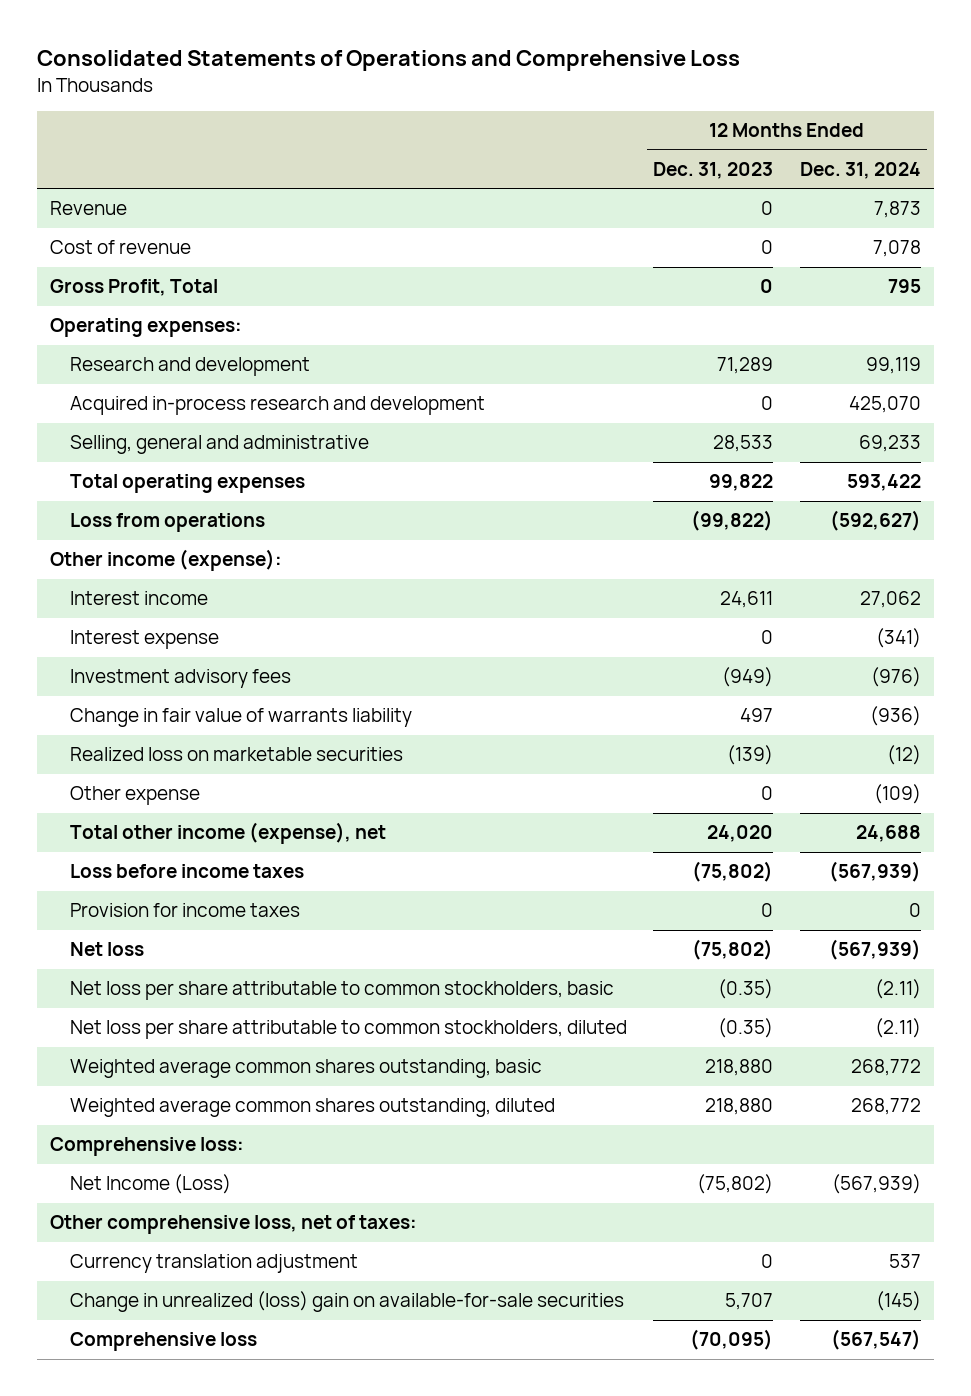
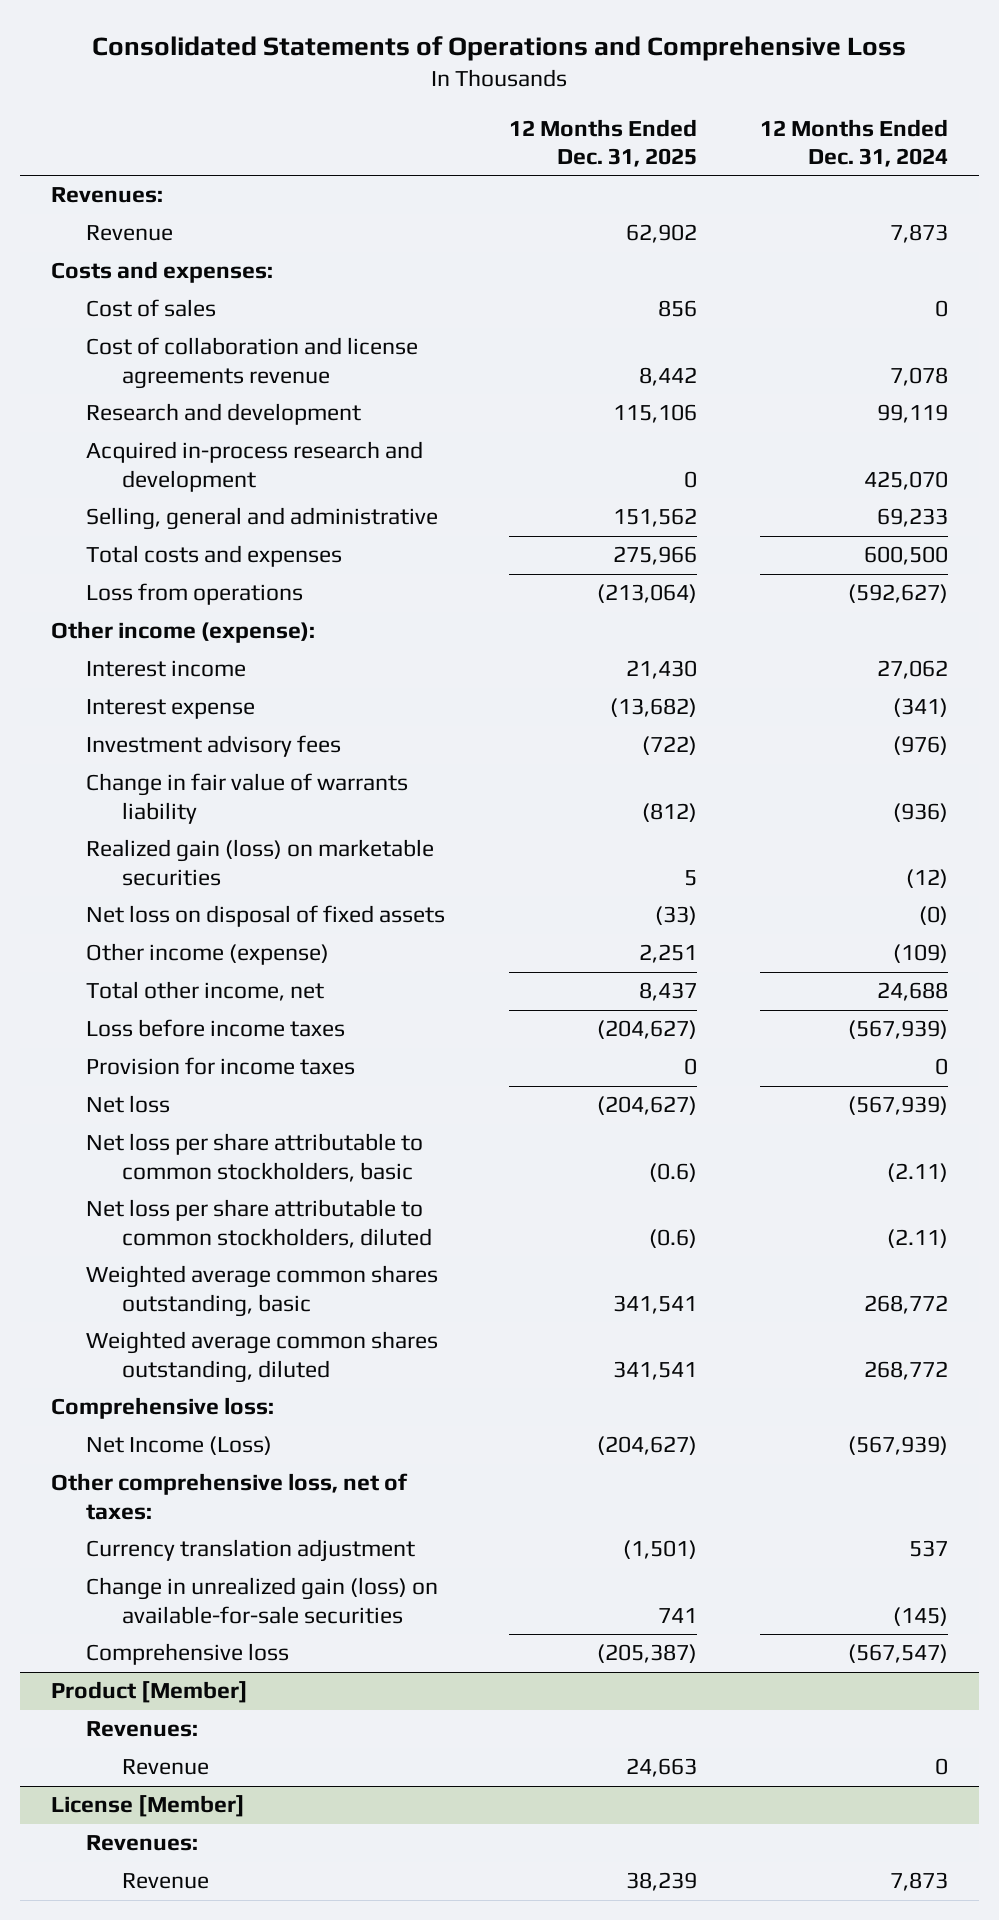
- | 12 Months Ended Dec. 31, 2023 | 12 Months Ended Dec. 31, 2024
+ | 12 Months Ended Dec. 31, 2025 | 12 Months Ended Dec. 31, 2024
+ Revenues:
- Cost of revenue | 0 | 7,078
- Gross Profit, Total | 0 | 795
- Operating expenses:
+ Costs and expenses:
+ Cost of sales | 856 | 0
+ Cost of collaboration and license agreements revenue | 8,442 | 7,078
- Total operating expenses | 99,822 | 593,422
+ Total costs and expenses | 275,966 | 600,500
- Realized loss on marketable securities | (139) | (12)
- Other expense | 0 | (109)
- Total other income (expense), net | 24,020 | 24,688
+ Realized gain (loss) on marketable securities | 5 | (12)
+ Net loss on disposal of fixed assets | (33) | (0)
+ Other income (expense) | 2,251 | (109)
+ Total other income, net | 8,437 | 24,688
- Change in unrealized (loss) gain on available-for-sale securities | 5,707 | (145)
+ Change in unrealized gain (loss) on available-for-sale securities | 741 | (145)
+ Product [Member]
+ Revenues:
+ Revenue | 24,663 | 0
+ License [Member]
+ Revenues:
+ Revenue | 38,239 | 7,873

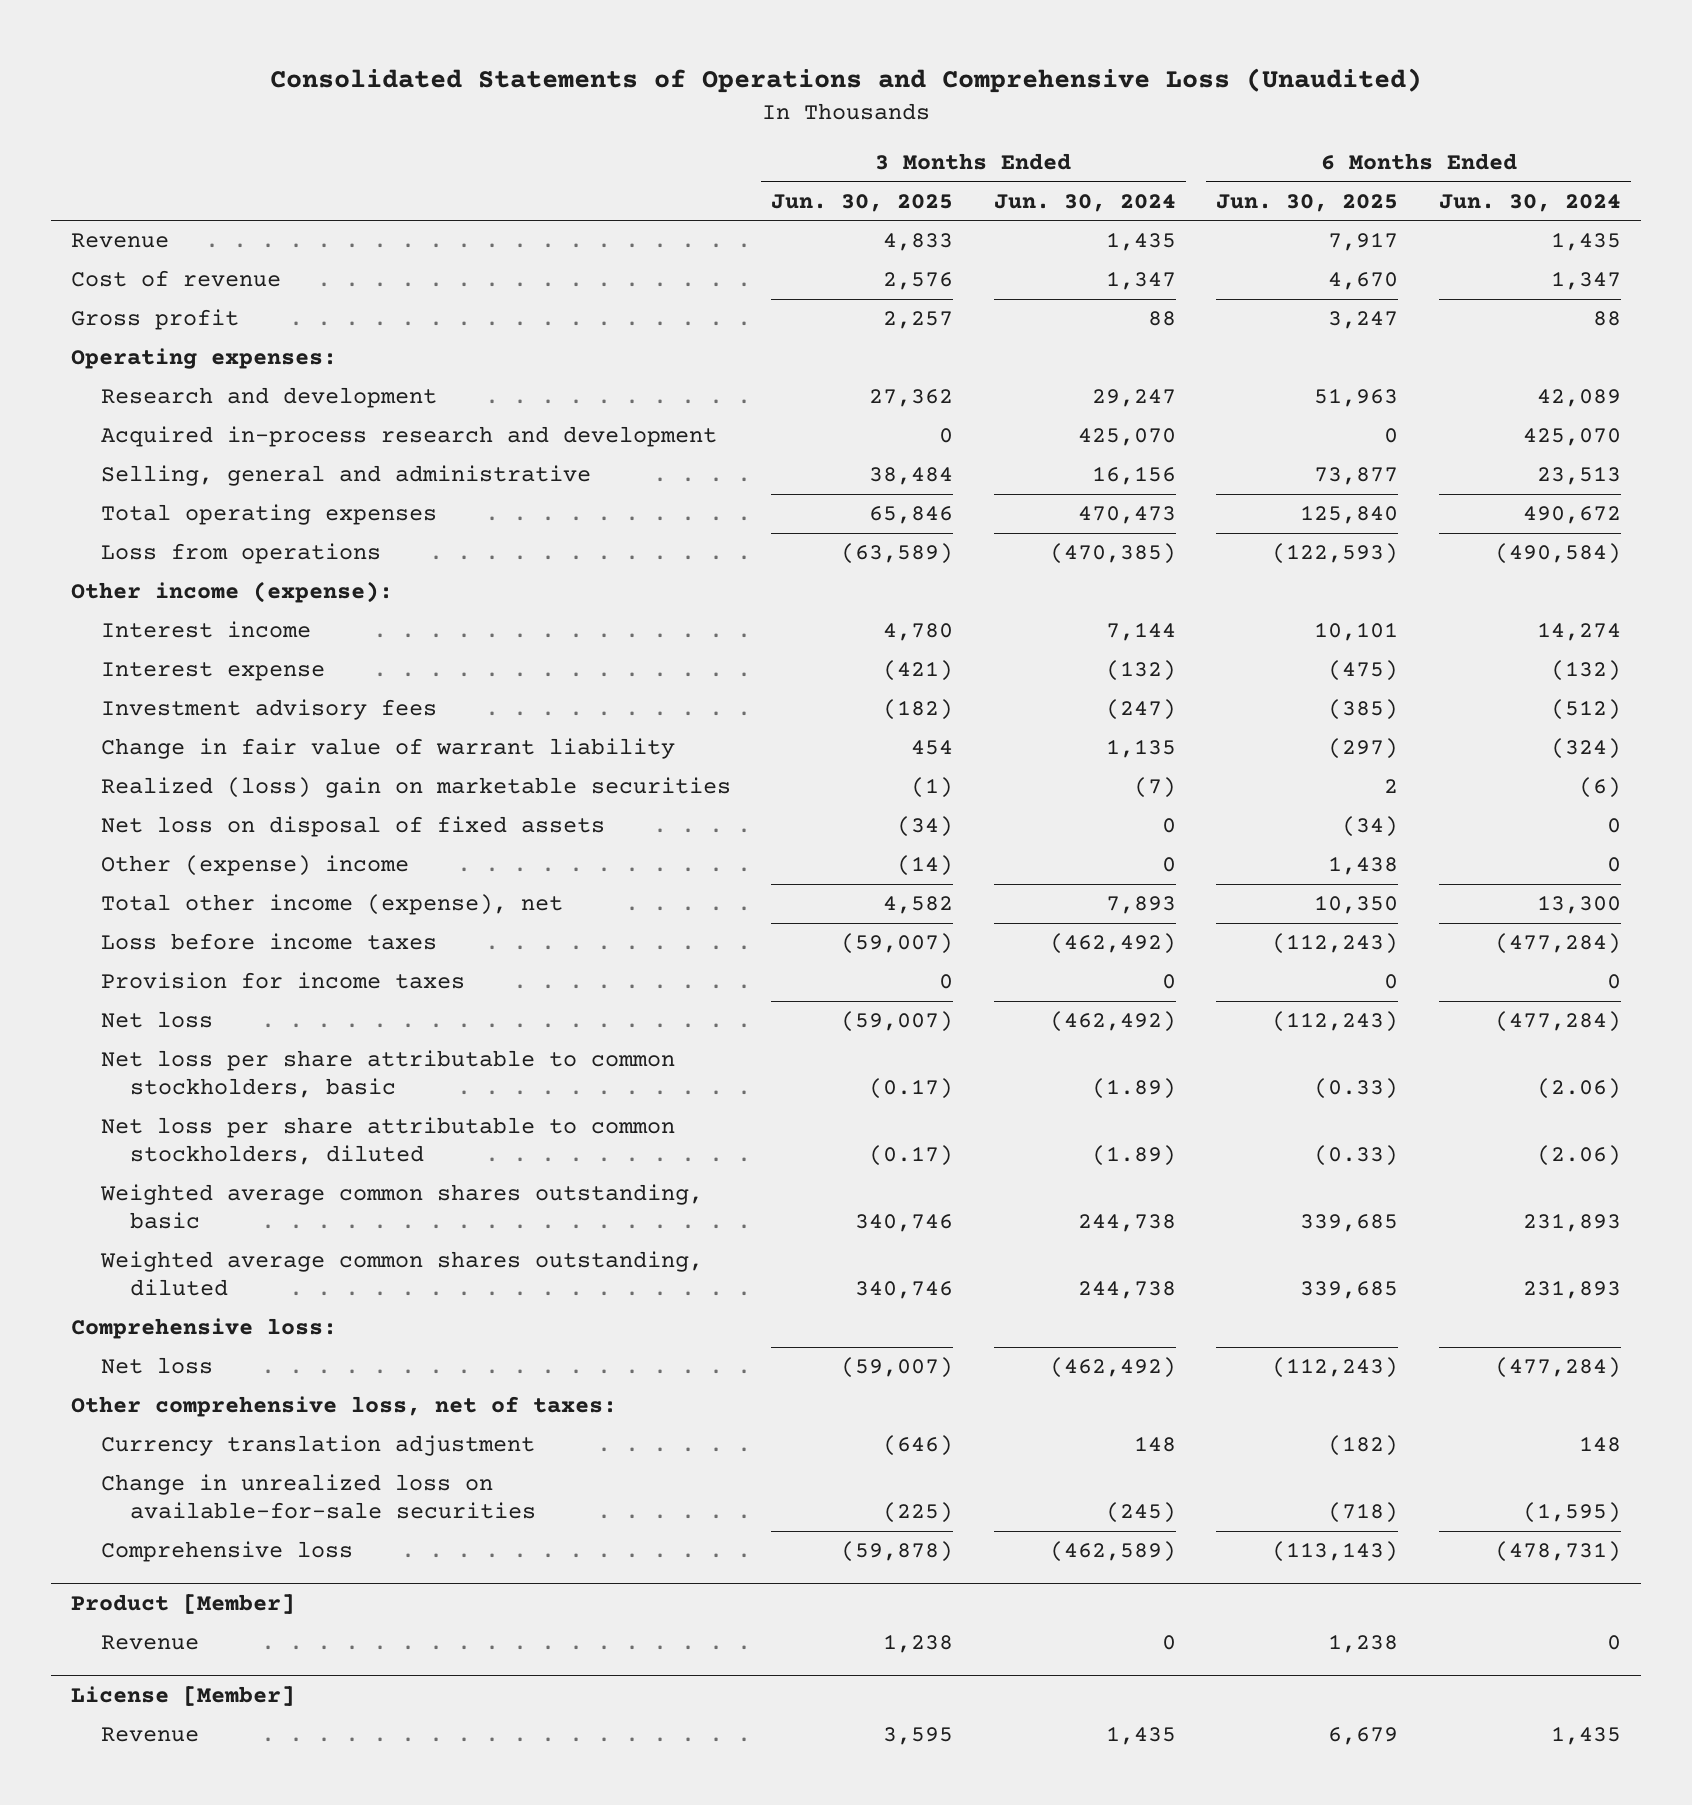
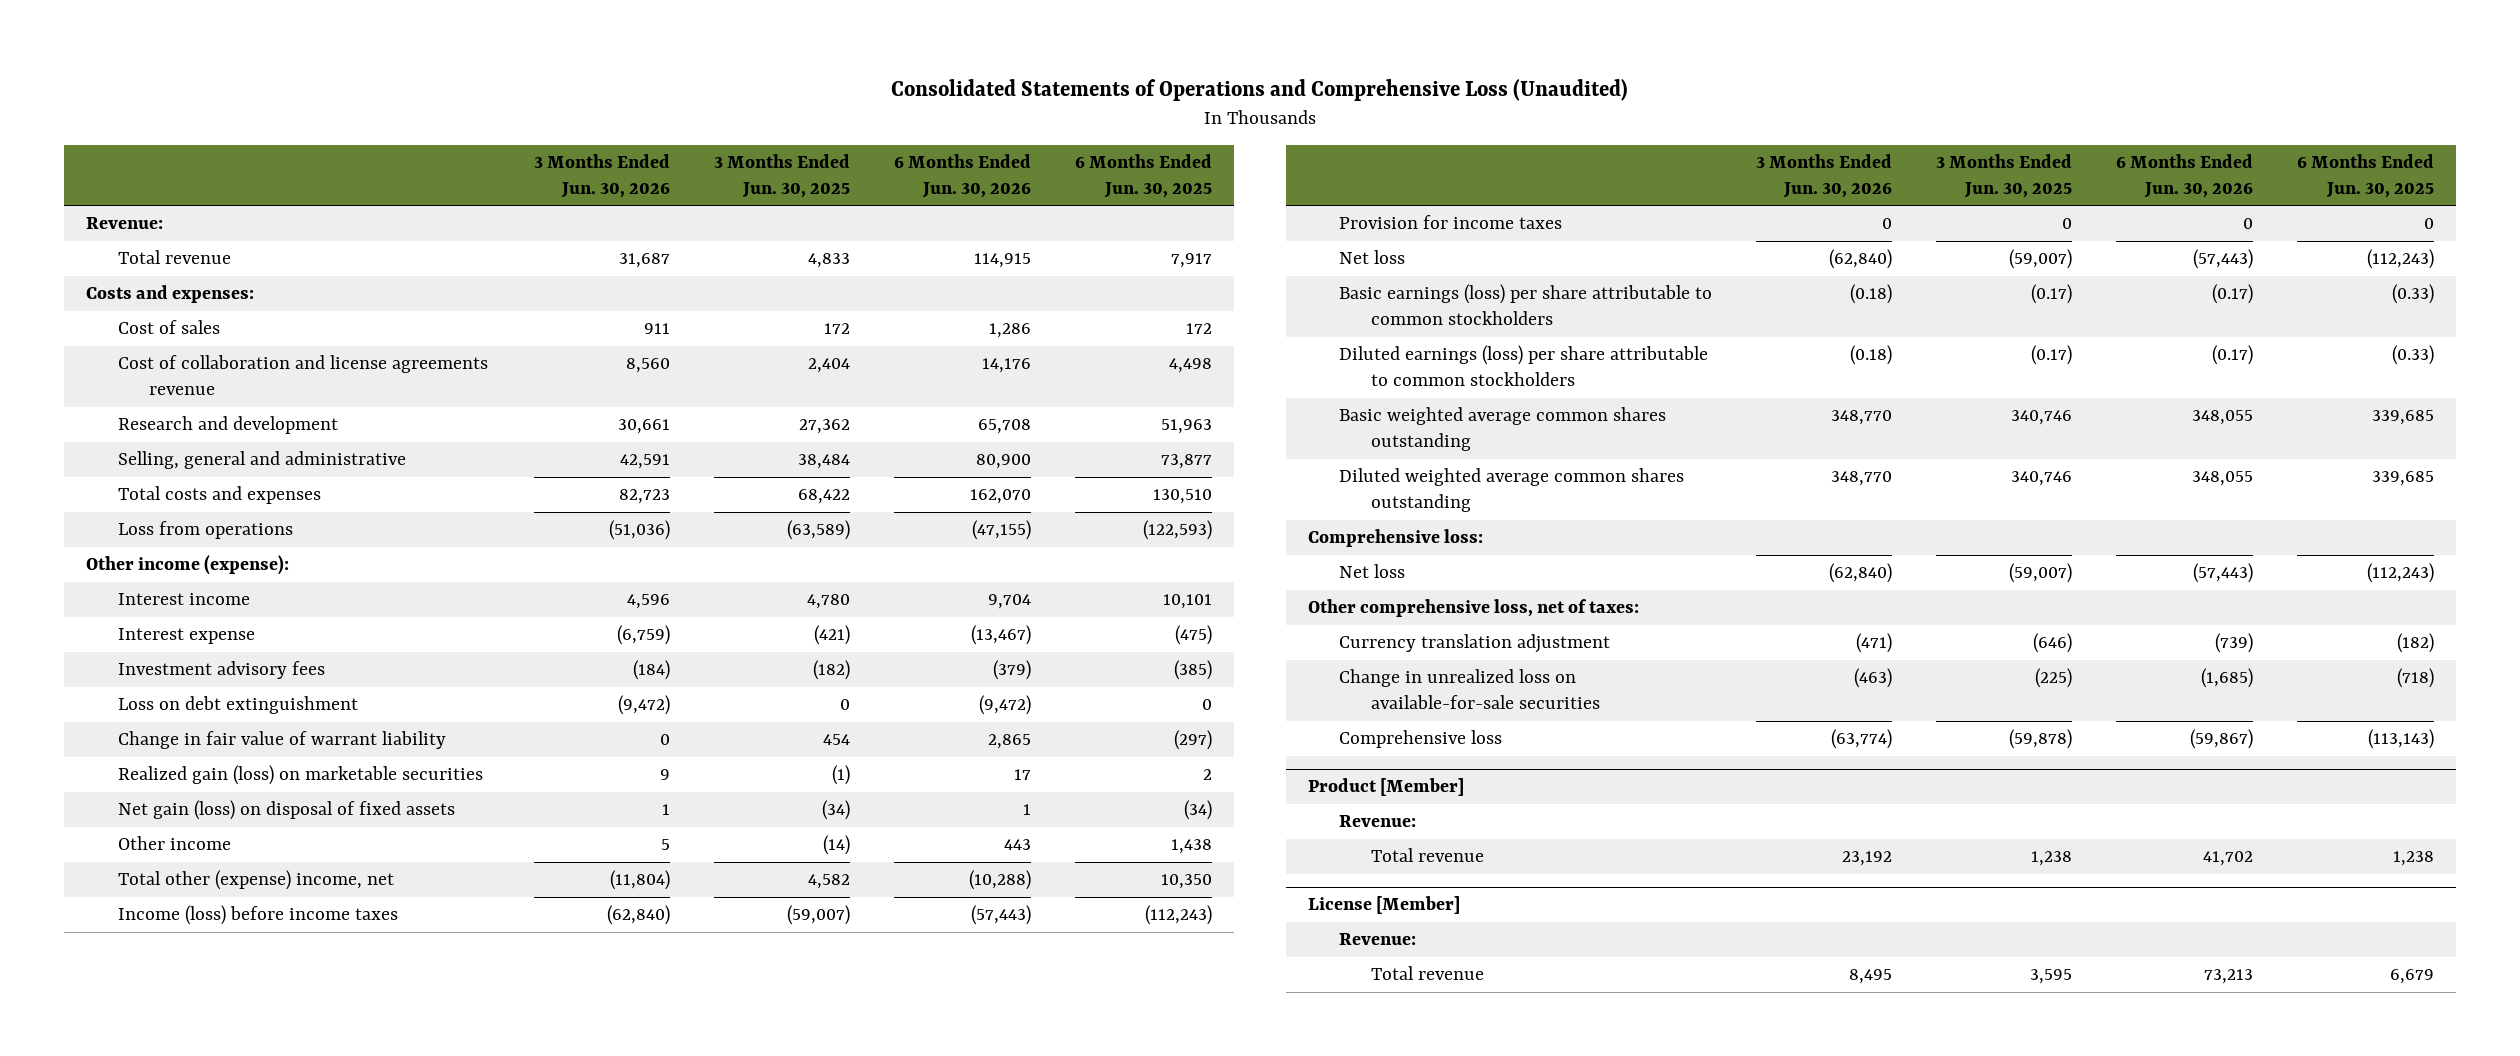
- | 3 Months Ended Jun. 30, 2025 | 3 Months Ended Jun. 30, 2024 | 6 Months Ended Jun. 30, 2025 | 6 Months Ended Jun. 30, 2024
+ | 3 Months Ended Jun. 30, 2026 | 3 Months Ended Jun. 30, 2025 | 6 Months Ended Jun. 30, 2026 | 6 Months Ended Jun. 30, 2025
- Revenue | 4,833 | 1,435 | 7,917 | 1,435
- Cost of revenue | 2,576 | 1,347 | 4,670 | 1,347
- Gross profit | 2,257 | 88 | 3,247 | 88
- Operating expenses:
+ Revenue:
+ Total revenue | 31,687 | 4,833 | 114,915 | 7,917
+ Costs and expenses:
+ Cost of sales | 911 | 172 | 1,286 | 172
+ Cost of collaboration and license agreements revenue | 8,560 | 2,404 | 14,176 | 4,498
- Acquired in-process research and development | 0 | 425,070 | 0 | 425,070
- Total operating expenses | 65,846 | 470,473 | 125,840 | 490,672
+ Total costs and expenses | 82,723 | 68,422 | 162,070 | 130,510
+ Loss on debt extinguishment | (9,472) | 0 | (9,472) | 0
- Realized (loss) gain on marketable securities | (1) | (7) | 2 | (6)
- Net loss on disposal of fixed assets | (34) | 0 | (34) | 0
- Other (expense) income | (14) | 0 | 1,438 | 0
- Total other income (expense), net | 4,582 | 7,893 | 10,350 | 13,300
- Loss before income taxes | (59,007) | (462,492) | (112,243) | (477,284)
+ Realized gain (loss) on marketable securities | 9 | (1) | 17 | 2
+ Net gain (loss) on disposal of fixed assets | 1 | (34) | 1 | (34)
+ Other income | 5 | (14) | 443 | 1,438
+ Total other (expense) income, net | (11,804) | 4,582 | (10,288) | 10,350
+ Income (loss) before income taxes | (62,840) | (59,007) | (57,443) | (112,243)
- Net loss per share attributable to common stockholders, basic | (0.17) | (1.89) | (0.33) | (2.06)
- Net loss per share attributable to common stockholders, diluted | (0.17) | (1.89) | (0.33) | (2.06)
- Weighted average common shares outstanding, basic | 340,746 | 244,738 | 339,685 | 231,893
- Weighted average common shares outstanding, diluted | 340,746 | 244,738 | 339,685 | 231,893
+ Basic earnings (loss) per share attributable to common stockholders | (0.18) | (0.17) | (0.17) | (0.33)
+ Diluted earnings (loss) per share attributable to common stockholders | (0.18) | (0.17) | (0.17) | (0.33)
+ Basic weighted average common shares outstanding | 348,770 | 340,746 | 348,055 | 339,685
+ Diluted weighted average common shares outstanding | 348,770 | 340,746 | 348,055 | 339,685
@ Product [Member]
- Revenue | 1,238 | 0 | 1,238 | 0
+ Revenue:
+ Total revenue | 23,192 | 1,238 | 41,702 | 1,238
@ License [Member]
- Revenue | 3,595 | 1,435 | 6,679 | 1,435
+ Revenue:
+ Total revenue | 8,495 | 3,595 | 73,213 | 6,679

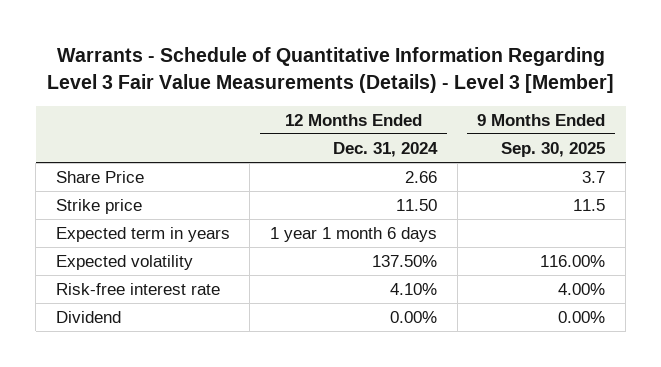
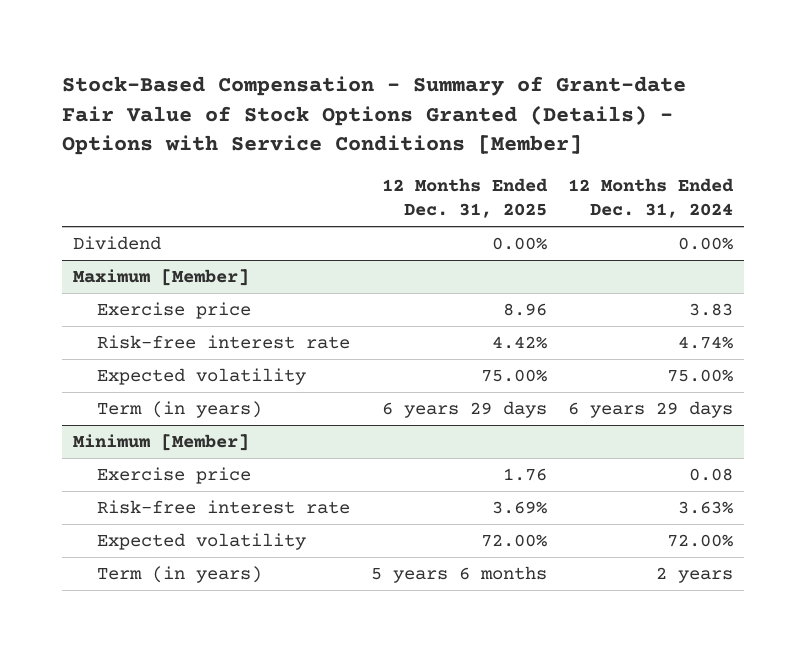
- Warrants - Schedule of Quantitative Information Regarding Level 3 Fair Value Measurements (Details) - Level 3 [Member]
+ Stock-Based Compensation - Summary of Grant-date Fair Value of Stock Options Granted (Details) - Options with Service Conditions [Member]
- | 12 Months Ended Dec. 31, 2024 | 9 Months Ended Sep. 30, 2025
+ | 12 Months Ended Dec. 31, 2025 | 12 Months Ended Dec. 31, 2024
- Share Price | 2.66 | 3.7
- Strike price | 11.50 | 11.5
- Expected term in years | 1 year 1 month 6 days |
- Expected volatility | 137.50% | 116.00%
- Risk-free interest rate | 4.10% | 4.00%
+ Maximum [Member]
+ Exercise price | 8.96 | 3.83
+ Risk-free interest rate | 4.42% | 4.74%
+ Expected volatility | 75.00% | 75.00%
+ Term (in years) | 6 years 29 days | 6 years 29 days
+ Minimum [Member]
+ Exercise price | 1.76 | 0.08
+ Risk-free interest rate | 3.69% | 3.63%
+ Expected volatility | 72.00% | 72.00%
+ Term (in years) | 5 years 6 months | 2 years

